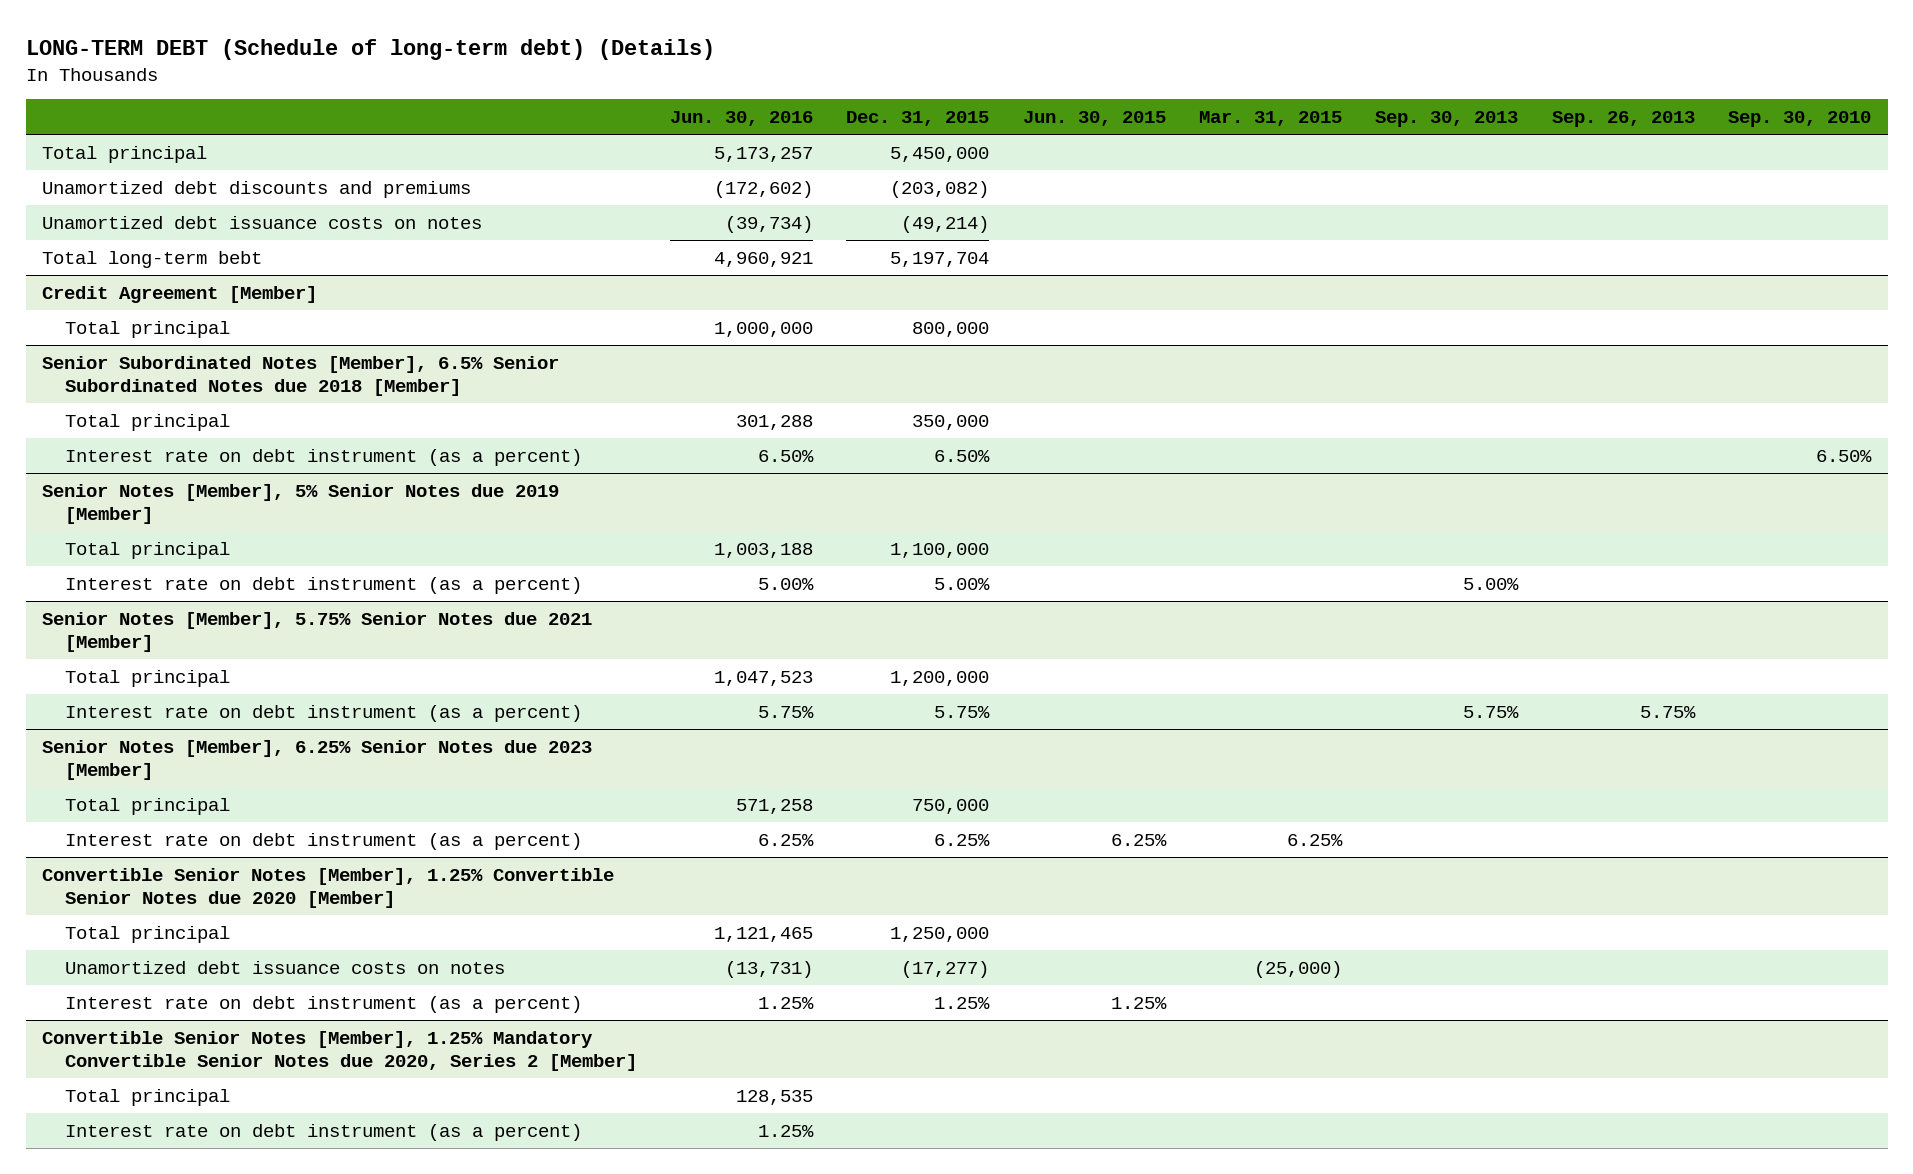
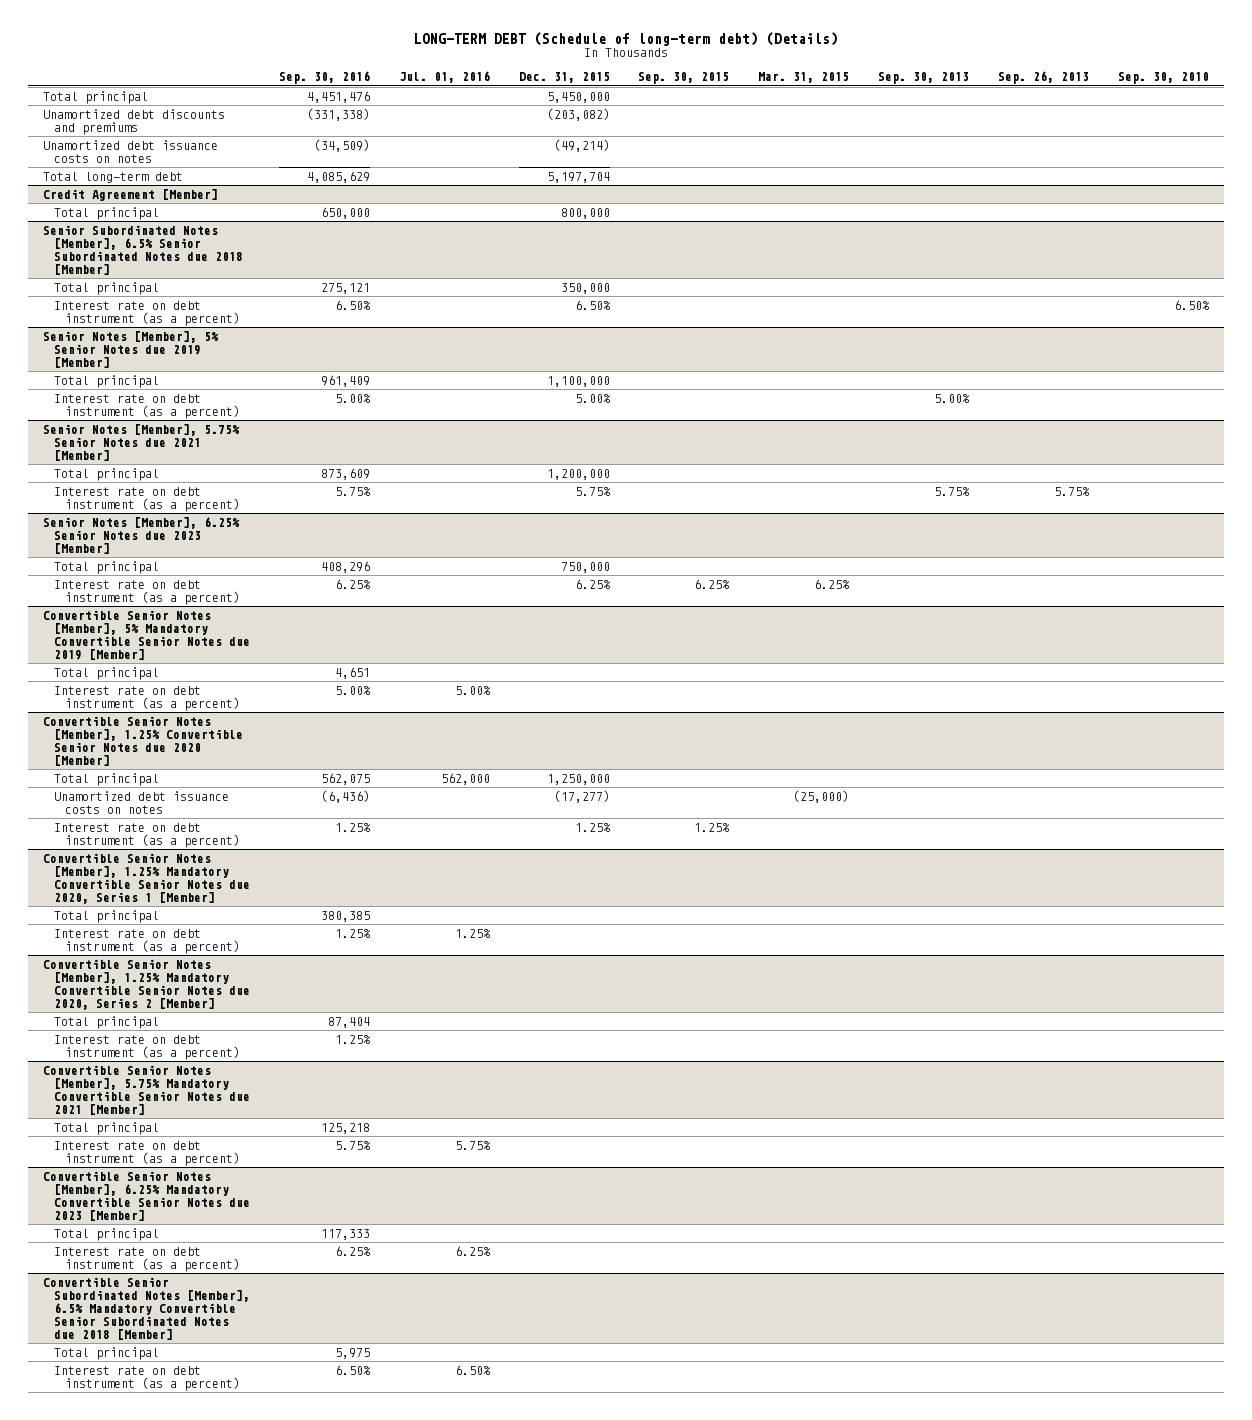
- | Jun. 30, 2016 | Dec. 31, 2015 | Jun. 30, 2015 | Mar. 31, 2015 | Sep. 30, 2013 | Sep. 26, 2013 | Sep. 30, 2010
+ | Sep. 30, 2016 | Jul. 01, 2016 | Dec. 31, 2015 | Sep. 30, 2015 | Mar. 31, 2015 | Sep. 30, 2013 | Sep. 26, 2013 | Sep. 30, 2010
- Total long-term bebt | 4,960,921 | 5,197,704 | | | | |
+ Total long-term debt | 4,085,629 | | 5,197,704 | | | | |
+ Convertible Senior Notes [Member], 5% Mandatory Convertible Senior Notes due 2019 [Member]
+ Total principal | 4,651 | | | | | | |
+ Interest rate on debt instrument (as a percent) | 5.00% | 5.00% | | | | | |
+ Convertible Senior Notes [Member], 1.25% Mandatory Convertible Senior Notes due 2020, Series 1 [Member]
+ Total principal | 380,385 | | | | | | |
+ Interest rate on debt instrument (as a percent) | 1.25% | 1.25% | | | | | |
+ Convertible Senior Notes [Member], 5.75% Mandatory Convertible Senior Notes due 2021 [Member]
+ Total principal | 125,218 | | | | | | |
+ Interest rate on debt instrument (as a percent) | 5.75% | 5.75% | | | | | |
+ Convertible Senior Notes [Member], 6.25% Mandatory Convertible Senior Notes due 2023 [Member]
+ Total principal | 117,333 | | | | | | |
+ Interest rate on debt instrument (as a percent) | 6.25% | 6.25% | | | | | |
+ Convertible Senior Subordinated Notes [Member], 6.5% Mandatory Convertible Senior Subordinated Notes due 2018 [Member]
+ Total principal | 5,975 | | | | | | |
+ Interest rate on debt instrument (as a percent) | 6.50% | 6.50% | | | | | |

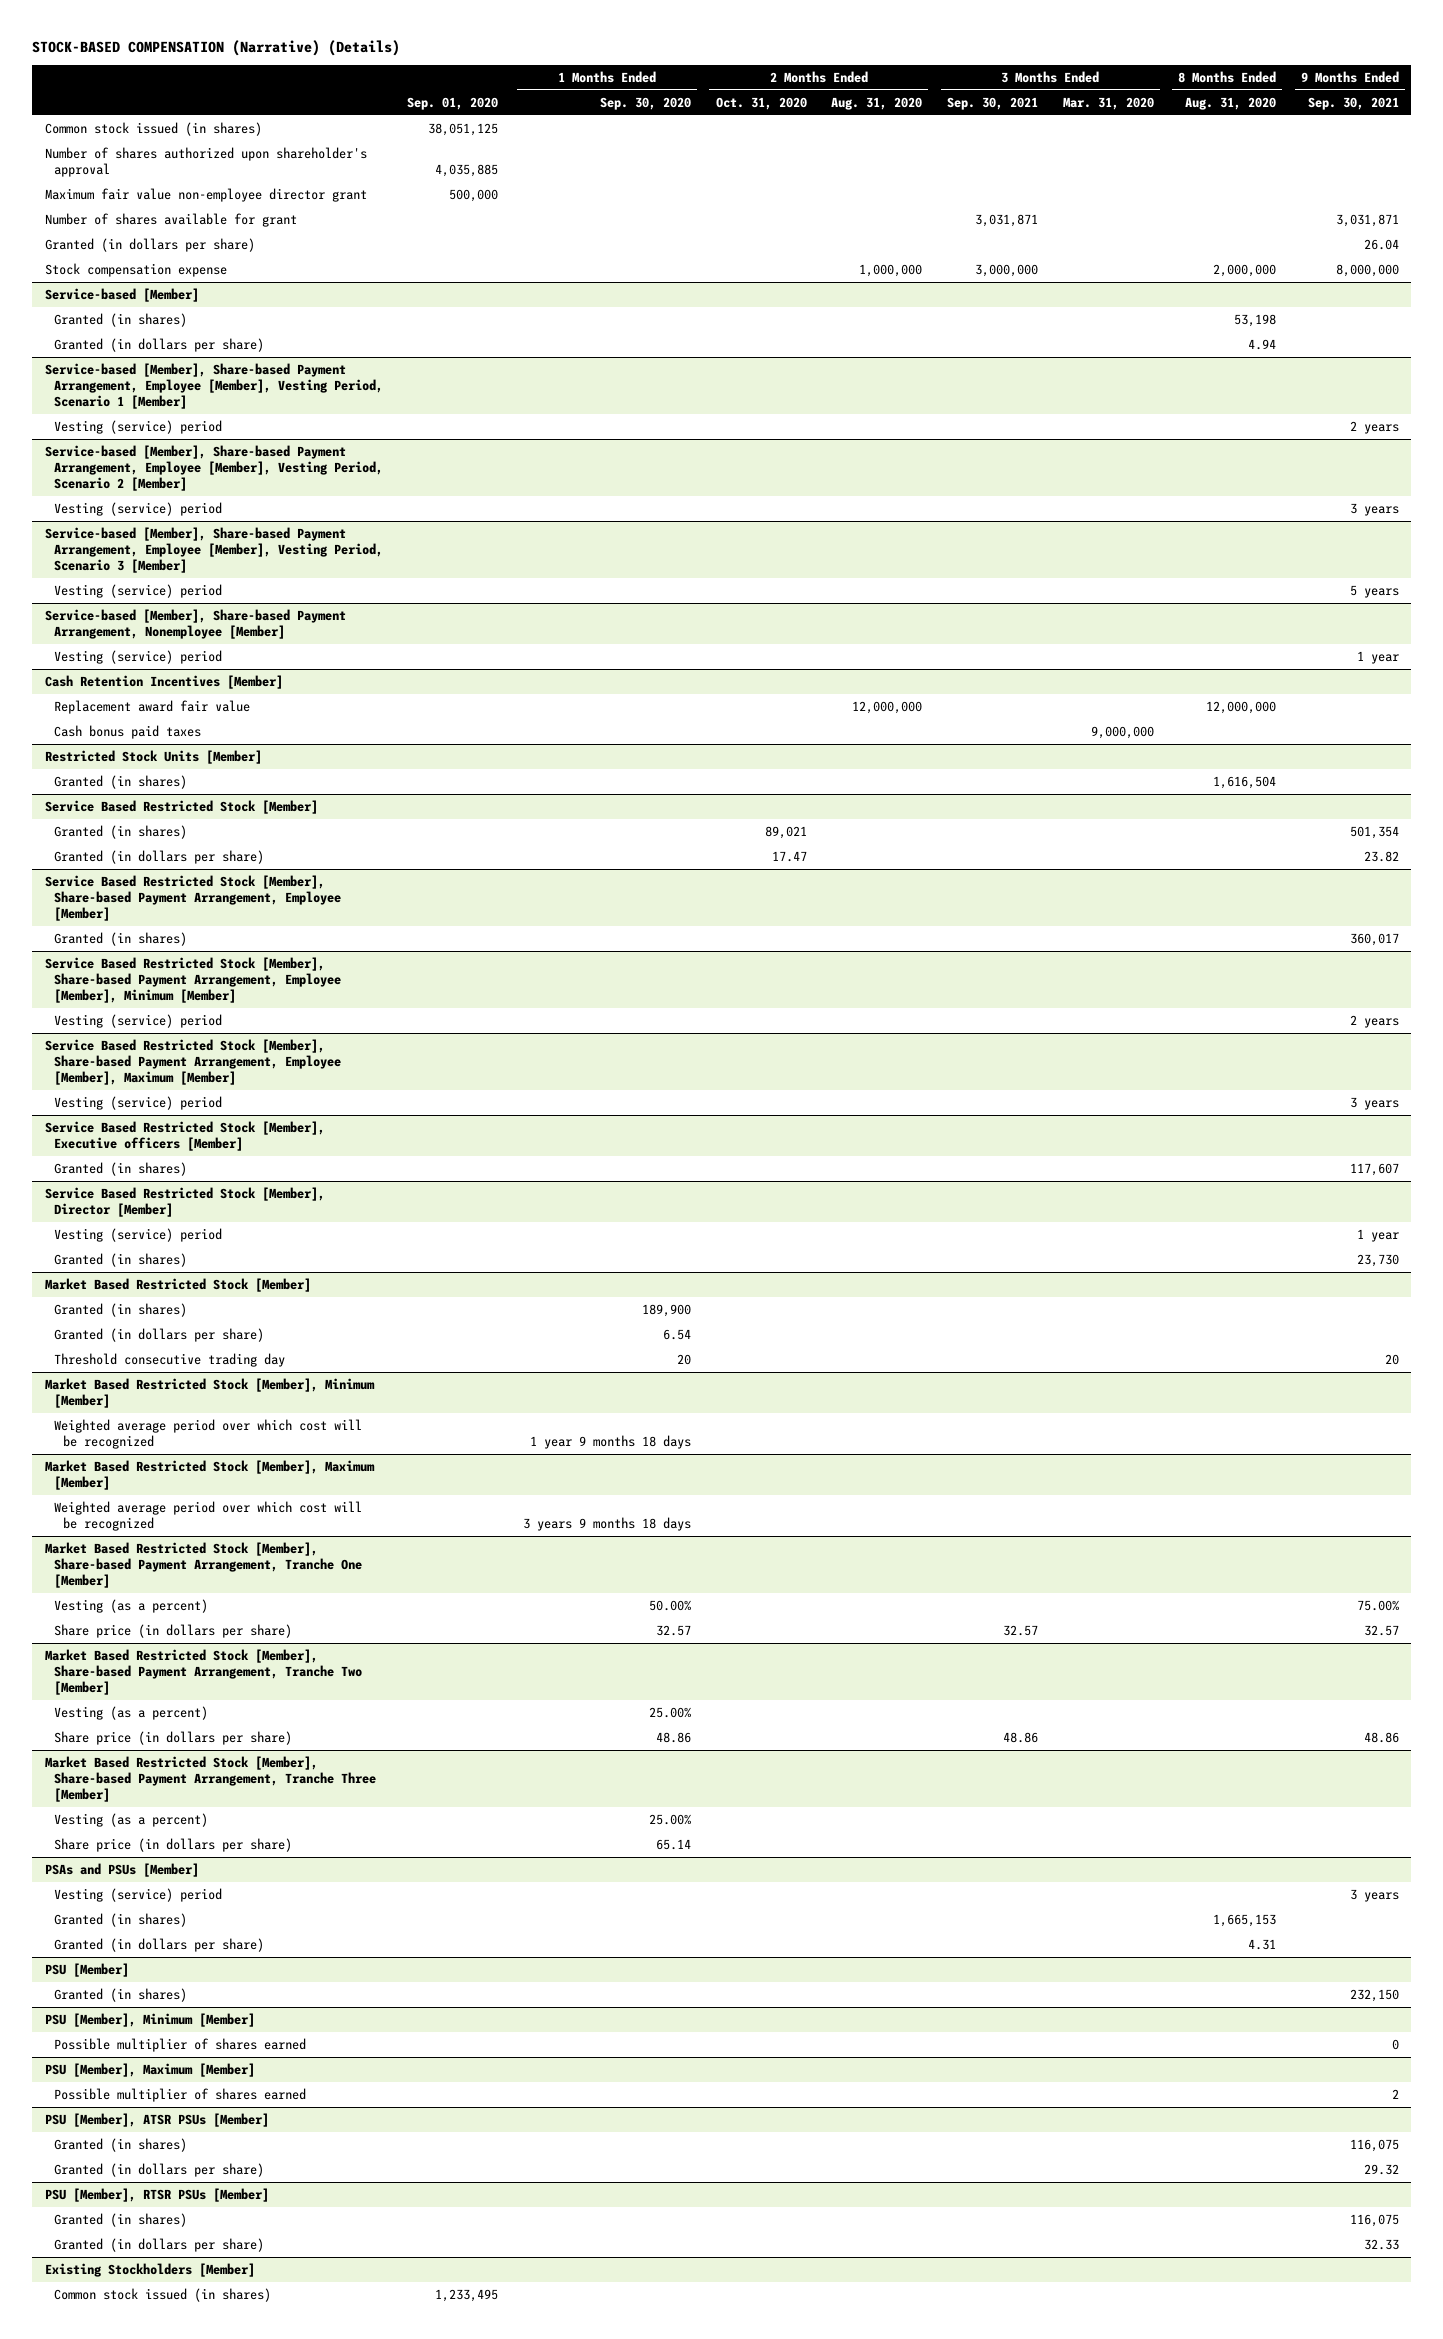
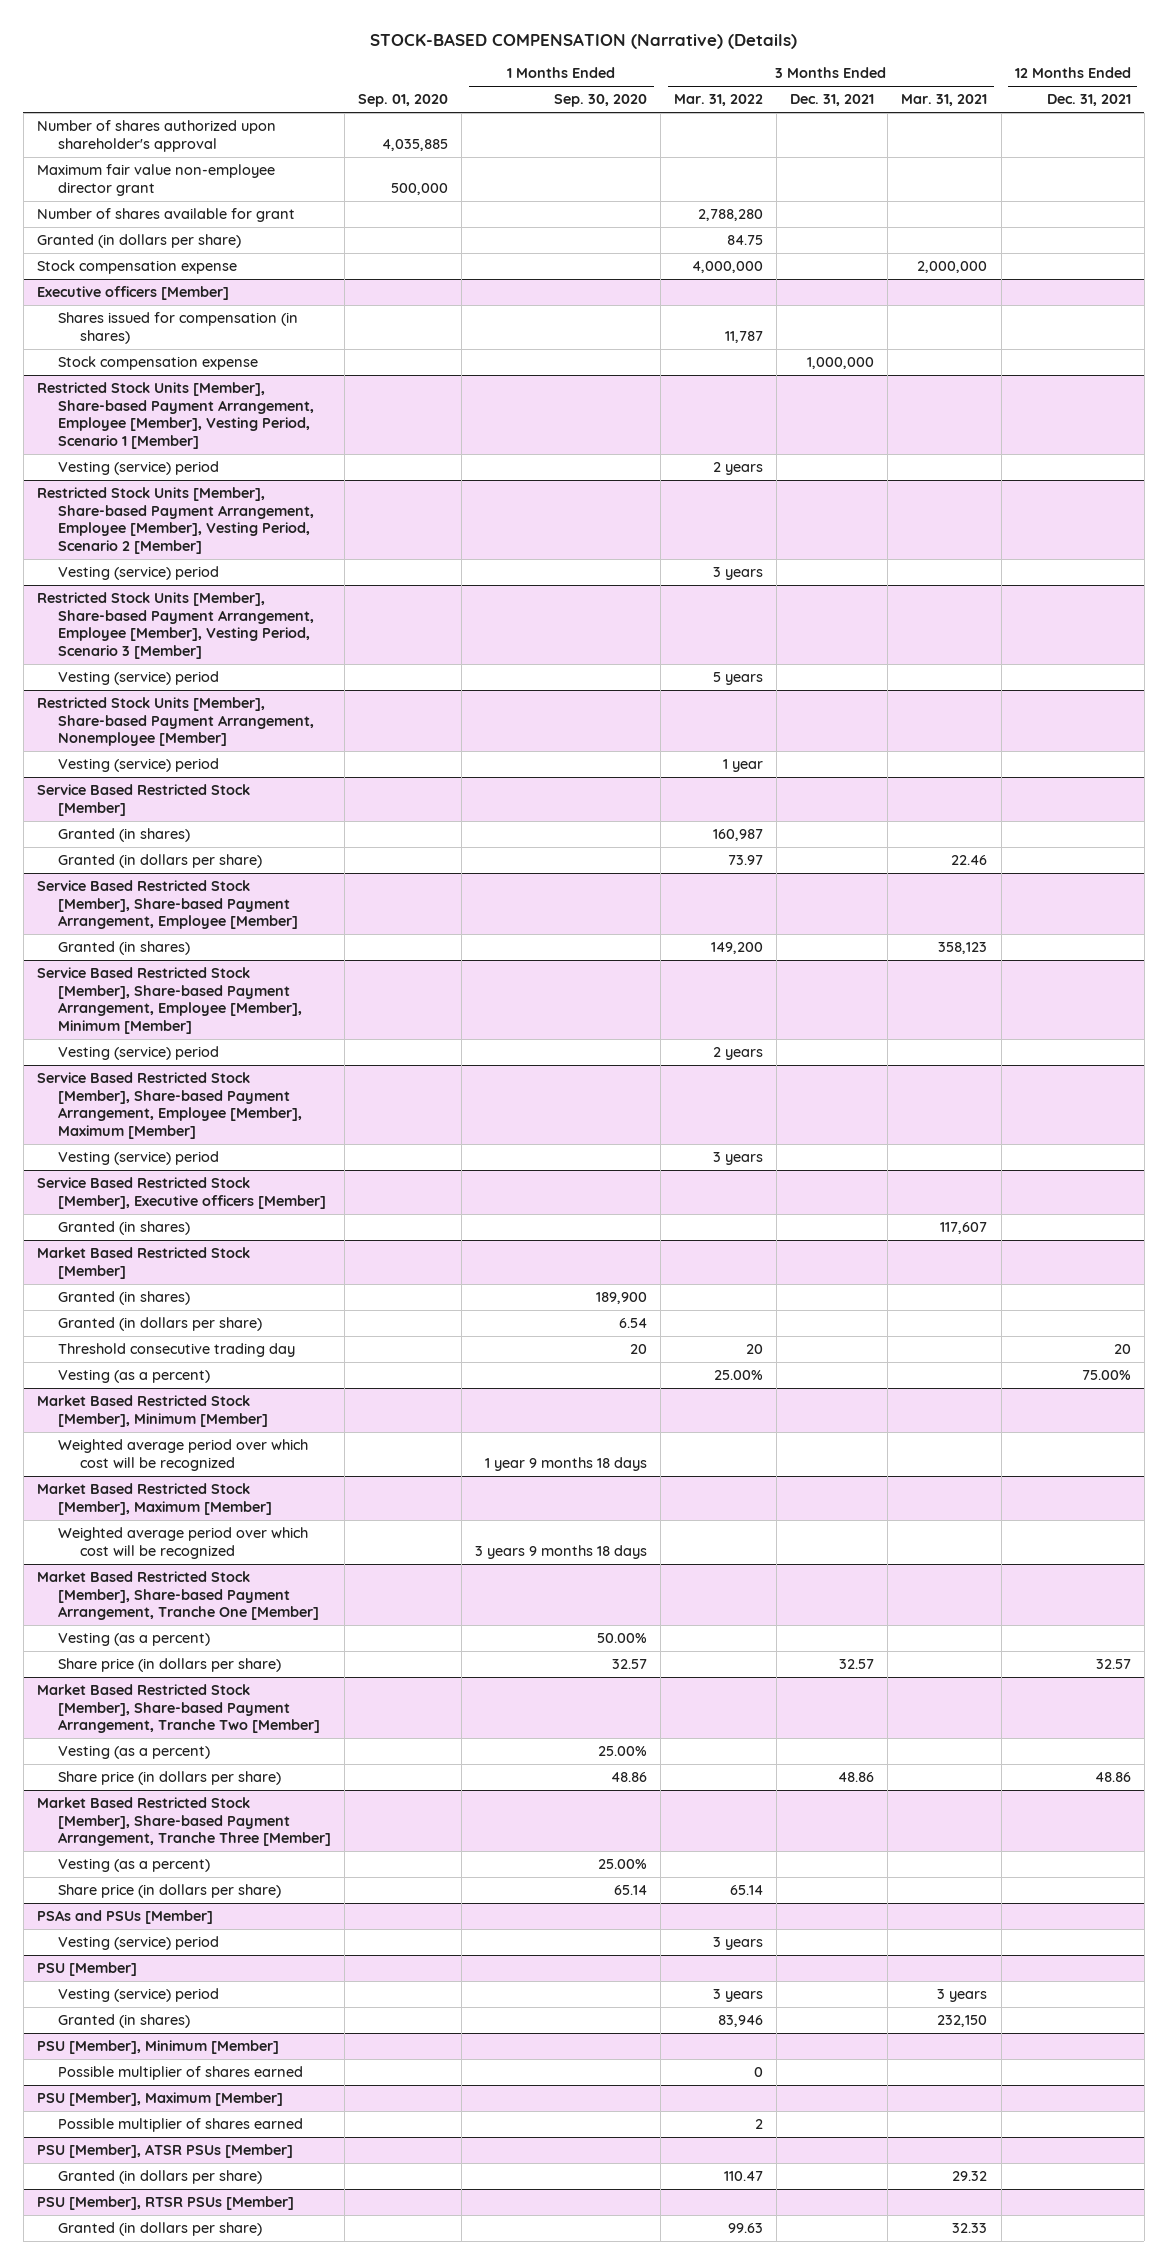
- | Sep. 01, 2020 | 1 Months Ended Sep. 30, 2020 | 2 Months Ended Oct. 31, 2020 | 2 Months Ended Aug. 31, 2020 | 3 Months Ended Sep. 30, 2021 | 3 Months Ended Mar. 31, 2020 | 8 Months Ended Aug. 31, 2020 | 9 Months Ended Sep. 30, 2021
+ | Sep. 01, 2020 | 1 Months Ended Sep. 30, 2020 | 3 Months Ended Mar. 31, 2022 | 3 Months Ended Dec. 31, 2021 | 3 Months Ended Mar. 31, 2021 | 12 Months Ended Dec. 31, 2021
- Common stock issued (in shares) | 38,051,125 | | | | | | |
- Service-based [Member]
- Granted (in shares) | | | | | | | 53,198 |
- Granted (in dollars per share) | | | | | | | 4.94 |
- Service-based [Member], Share-based Payment Arrangement, Employee [Member], Vesting Period, Scenario 1 [Member]
+ Executive officers [Member]
+ Shares issued for compensation (in shares) | | | 11,787 | | |
+ Stock compensation expense | | | | 1,000,000 | |
+ Restricted Stock Units [Member], Share-based Payment Arrangement, Employee [Member], Vesting Period, Scenario 1 [Member]
- Service-based [Member], Share-based Payment Arrangement, Employee [Member], Vesting Period, Scenario 2 [Member]
+ Restricted Stock Units [Member], Share-based Payment Arrangement, Employee [Member], Vesting Period, Scenario 2 [Member]
- Service-based [Member], Share-based Payment Arrangement, Employee [Member], Vesting Period, Scenario 3 [Member]
+ Restricted Stock Units [Member], Share-based Payment Arrangement, Employee [Member], Vesting Period, Scenario 3 [Member]
- Service-based [Member], Share-based Payment Arrangement, Nonemployee [Member]
+ Restricted Stock Units [Member], Share-based Payment Arrangement, Nonemployee [Member]
- Cash Retention Incentives [Member]
- Replacement award fair value | | | | 12,000,000 | | | 12,000,000 |
- Cash bonus paid taxes | | | | | | 9,000,000 | |
- Restricted Stock Units [Member]
- Granted (in shares) | | | | | | | 1,616,504 |
- Service Based Restricted Stock [Member], Director [Member]
- Vesting (service) period | | | | | | | | 1 year
- Granted (in shares) | | | | | | | | 23,730
@ Market Based Restricted Stock [Member]
+ Vesting (as a percent) | | | 25.00% | | | 75.00%
@ PSAs and PSUs [Member]
- Granted (in shares) | | | | | | | 1,665,153 |
- Granted (in dollars per share) | | | | | | | 4.31 |
@ PSU [Member]
+ Vesting (service) period | | | 3 years | | 3 years |
@ PSU [Member], ATSR PSUs [Member]
- Granted (in shares) | | | | | | | | 116,075
@ PSU [Member], RTSR PSUs [Member]
- Granted (in shares) | | | | | | | | 116,075
- Existing Stockholders [Member]
- Common stock issued (in shares) | 1,233,495 | | | | | | |

